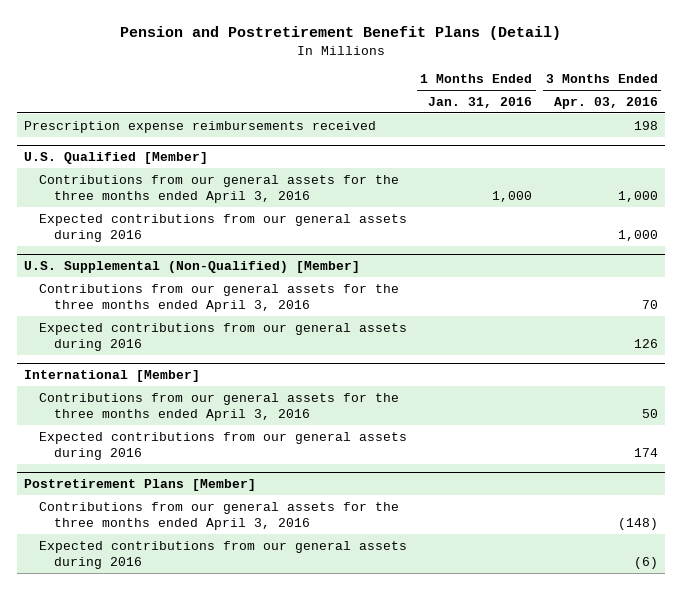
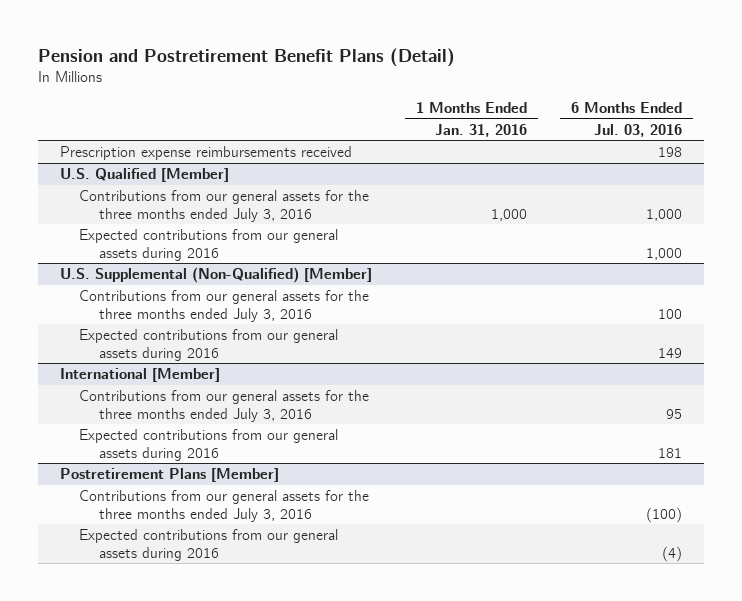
- | 1 Months Ended Jan. 31, 2016 | 3 Months Ended Apr. 03, 2016
+ | 1 Months Ended Jan. 31, 2016 | 6 Months Ended Jul. 03, 2016
@ U.S. Qualified [Member]
- Contributions from our general assets for the three months ended April 3, 2016 | 1,000 | 1,000
+ Contributions from our general assets for the three months ended July 3, 2016 | 1,000 | 1,000
@ U.S. Supplemental (Non-Qualified) [Member]
- Contributions from our general assets for the three months ended April 3, 2016 | | 70
+ Contributions from our general assets for the three months ended July 3, 2016 | | 100
@ International [Member]
- Contributions from our general assets for the three months ended April 3, 2016 | | 50
+ Contributions from our general assets for the three months ended July 3, 2016 | | 95
@ Postretirement Plans [Member]
- Contributions from our general assets for the three months ended April 3, 2016 | | (148)
+ Contributions from our general assets for the three months ended July 3, 2016 | | (100)

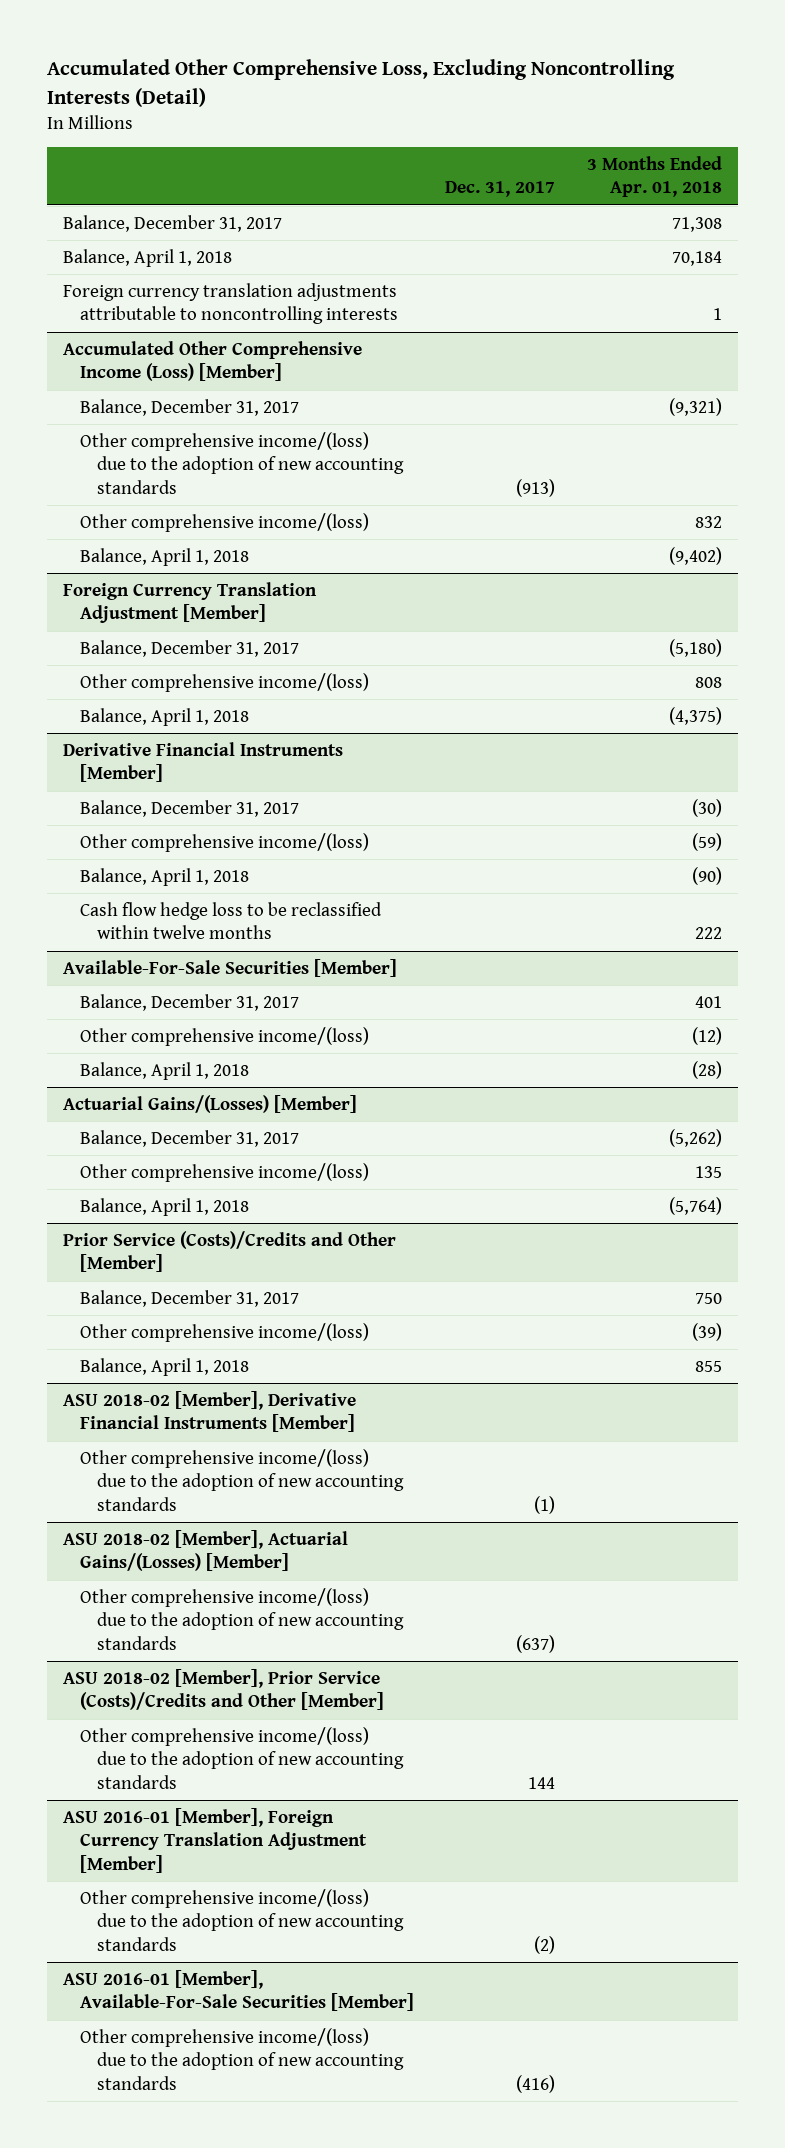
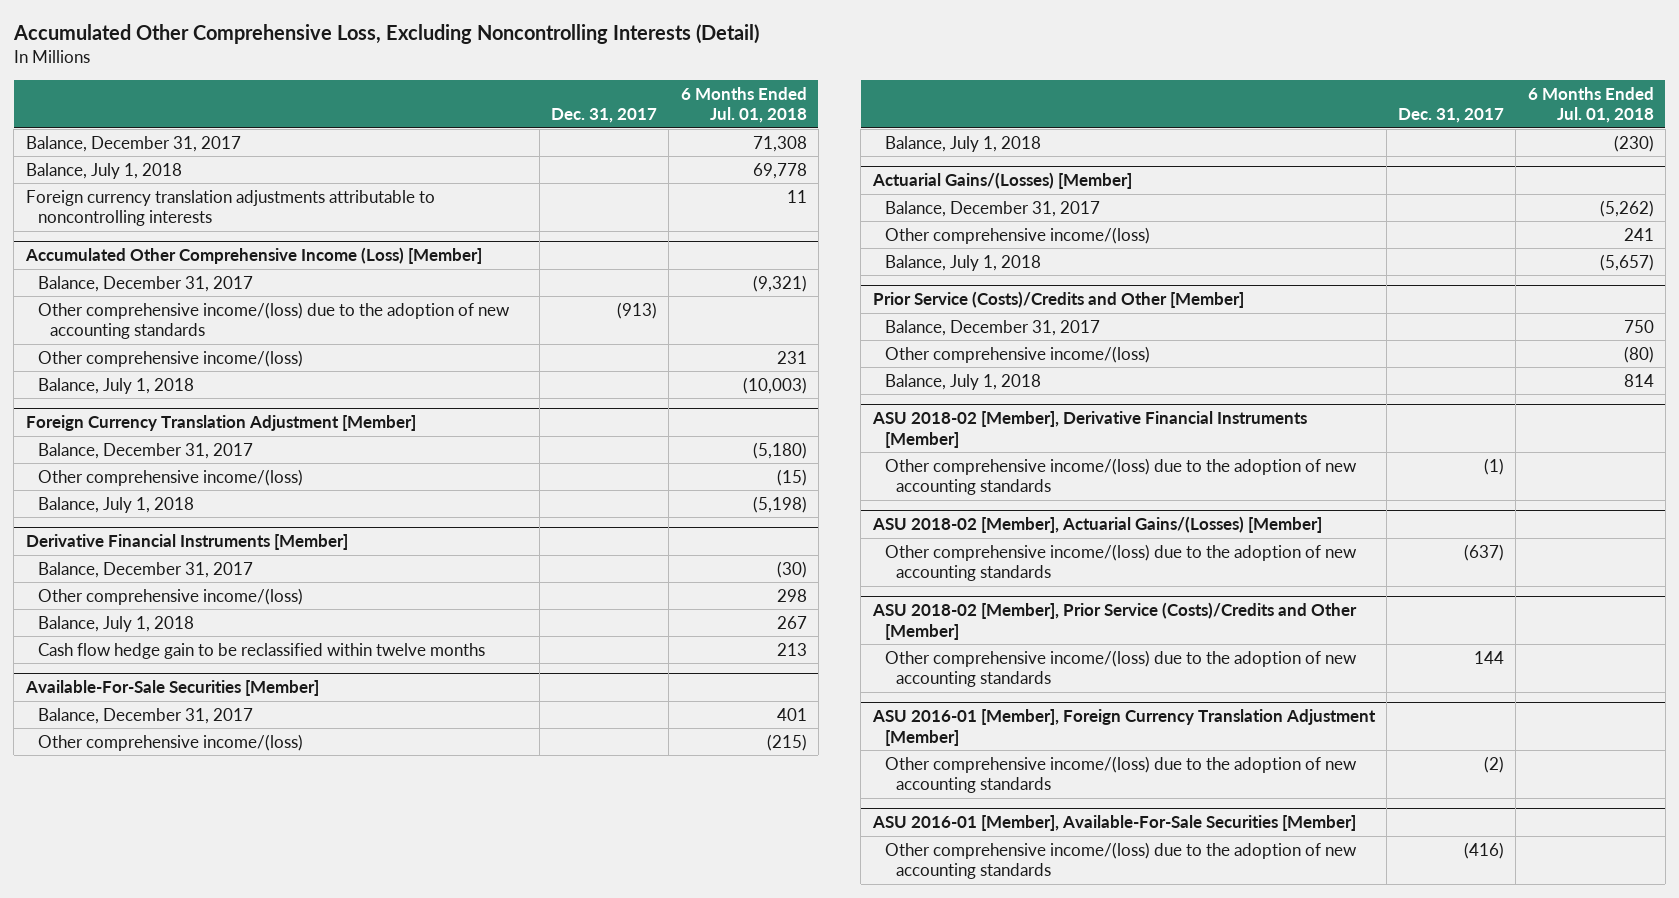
- | Dec. 31, 2017 | 3 Months Ended Apr. 01, 2018
+ | Dec. 31, 2017 | 6 Months Ended Jul. 01, 2018
- Balance, April 1, 2018 | | 70,184
+ Balance, July 1, 2018 | | 69,778
@ Accumulated Other Comprehensive Income (Loss) [Member]
- Balance, April 1, 2018 | | (9,402)
+ Balance, July 1, 2018 | | (10,003)
@ Foreign Currency Translation Adjustment [Member]
- Balance, April 1, 2018 | | (4,375)
+ Balance, July 1, 2018 | | (5,198)
@ Derivative Financial Instruments [Member]
- Balance, April 1, 2018 | | (90)
- Cash flow hedge loss to be reclassified within twelve months | | 222
+ Balance, July 1, 2018 | | 267
+ Cash flow hedge gain to be reclassified within twelve months | | 213
@ Available-For-Sale Securities [Member]
- Balance, April 1, 2018 | | (28)
+ Balance, July 1, 2018 | | (230)
@ Actuarial Gains/(Losses) [Member]
- Balance, April 1, 2018 | | (5,764)
+ Balance, July 1, 2018 | | (5,657)
@ Prior Service (Costs)/Credits and Other [Member]
- Balance, April 1, 2018 | | 855
+ Balance, July 1, 2018 | | 814

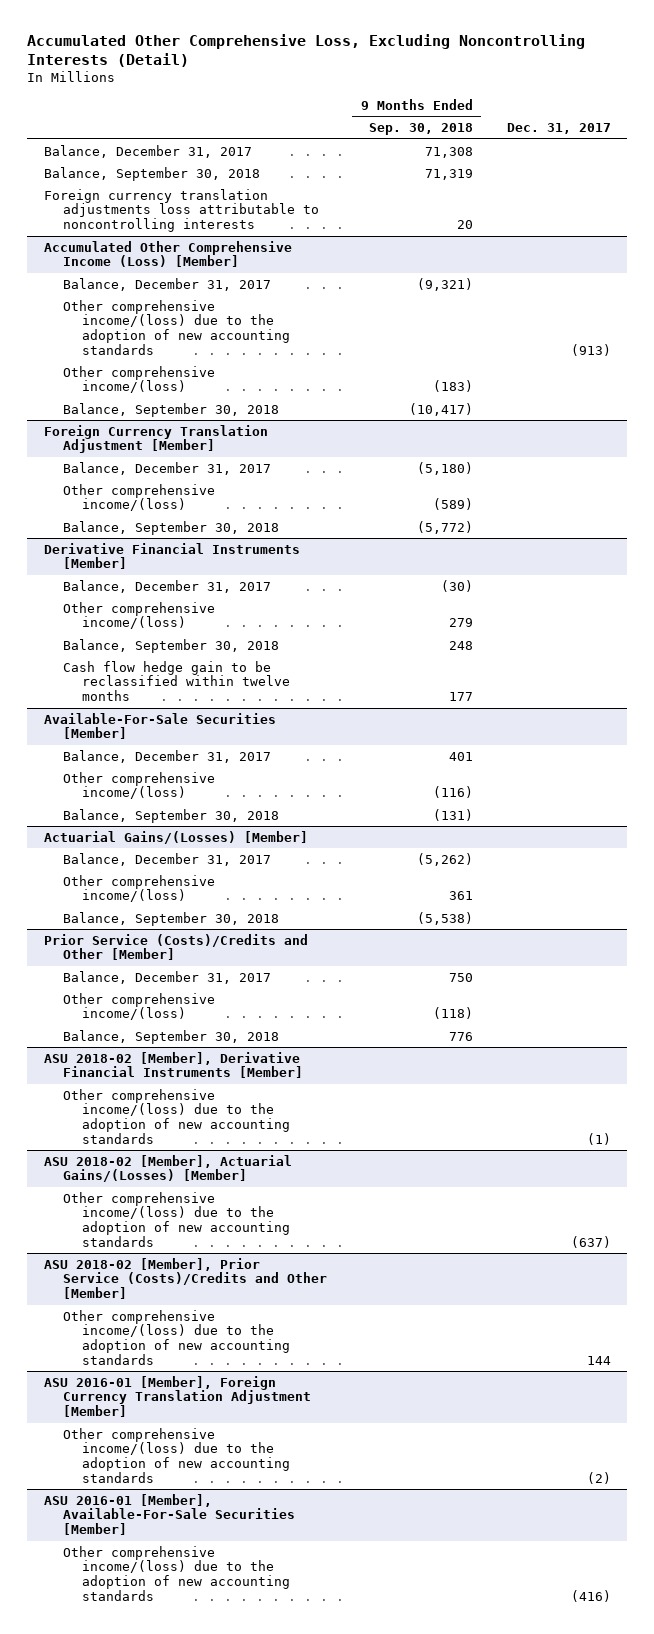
- | Dec. 31, 2017 | 6 Months Ended Jul. 01, 2018
+ | 9 Months Ended Sep. 30, 2018 | Dec. 31, 2017
- Balance, July 1, 2018 | | 69,778
- Foreign currency translation adjustments attributable to noncontrolling interests | | 11
+ Balance, September 30, 2018 | 71,319 |
+ Foreign currency translation adjustments loss attributable to noncontrolling interests | 20 |
@ Accumulated Other Comprehensive Income (Loss) [Member]
- Balance, July 1, 2018 | | (10,003)
+ Balance, September 30, 2018 | (10,417) |
@ Foreign Currency Translation Adjustment [Member]
- Balance, July 1, 2018 | | (5,198)
+ Balance, September 30, 2018 | (5,772) |
@ Derivative Financial Instruments [Member]
- Balance, July 1, 2018 | | 267
+ Balance, September 30, 2018 | 248 |
@ Available-For-Sale Securities [Member]
- Balance, July 1, 2018 | | (230)
+ Balance, September 30, 2018 | (131) |
@ Actuarial Gains/(Losses) [Member]
- Balance, July 1, 2018 | | (5,657)
+ Balance, September 30, 2018 | (5,538) |
@ Prior Service (Costs)/Credits and Other [Member]
- Balance, July 1, 2018 | | 814
+ Balance, September 30, 2018 | 776 |

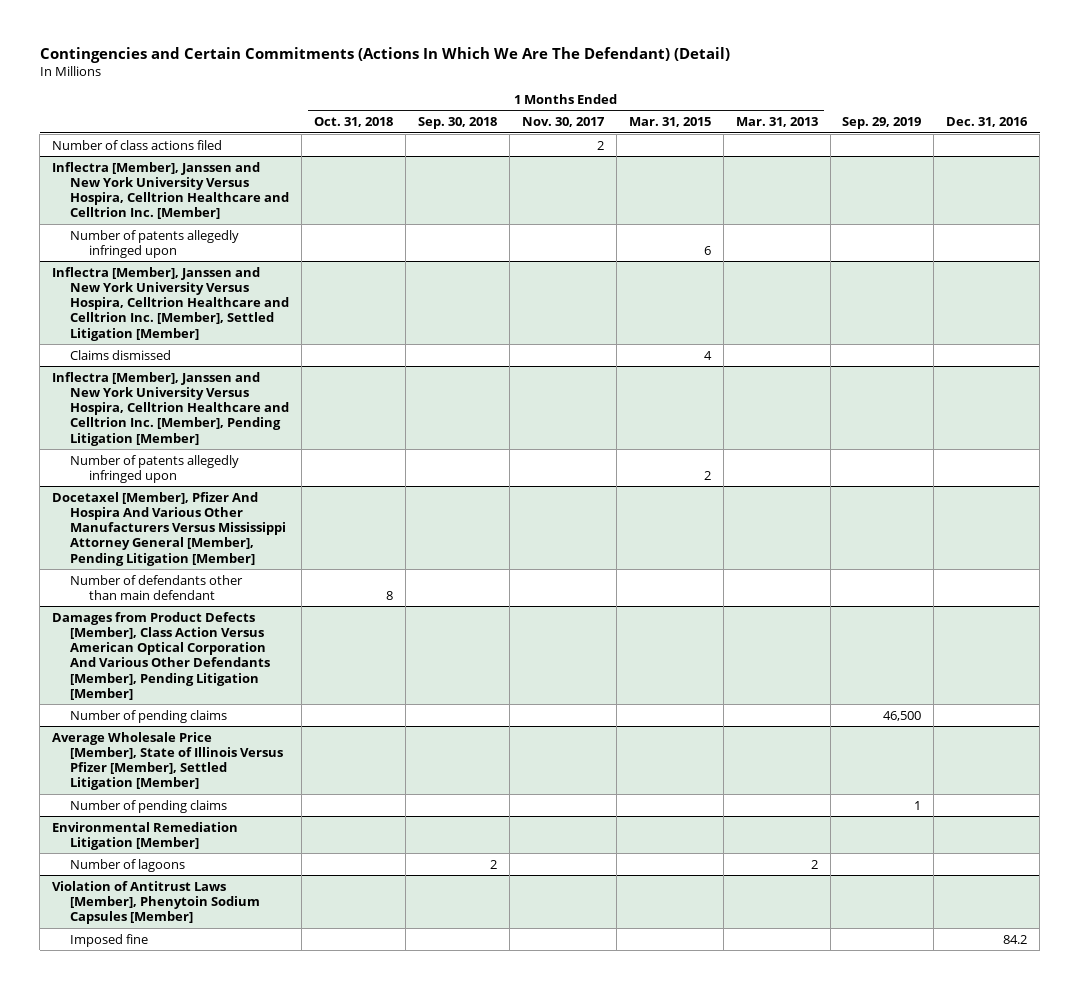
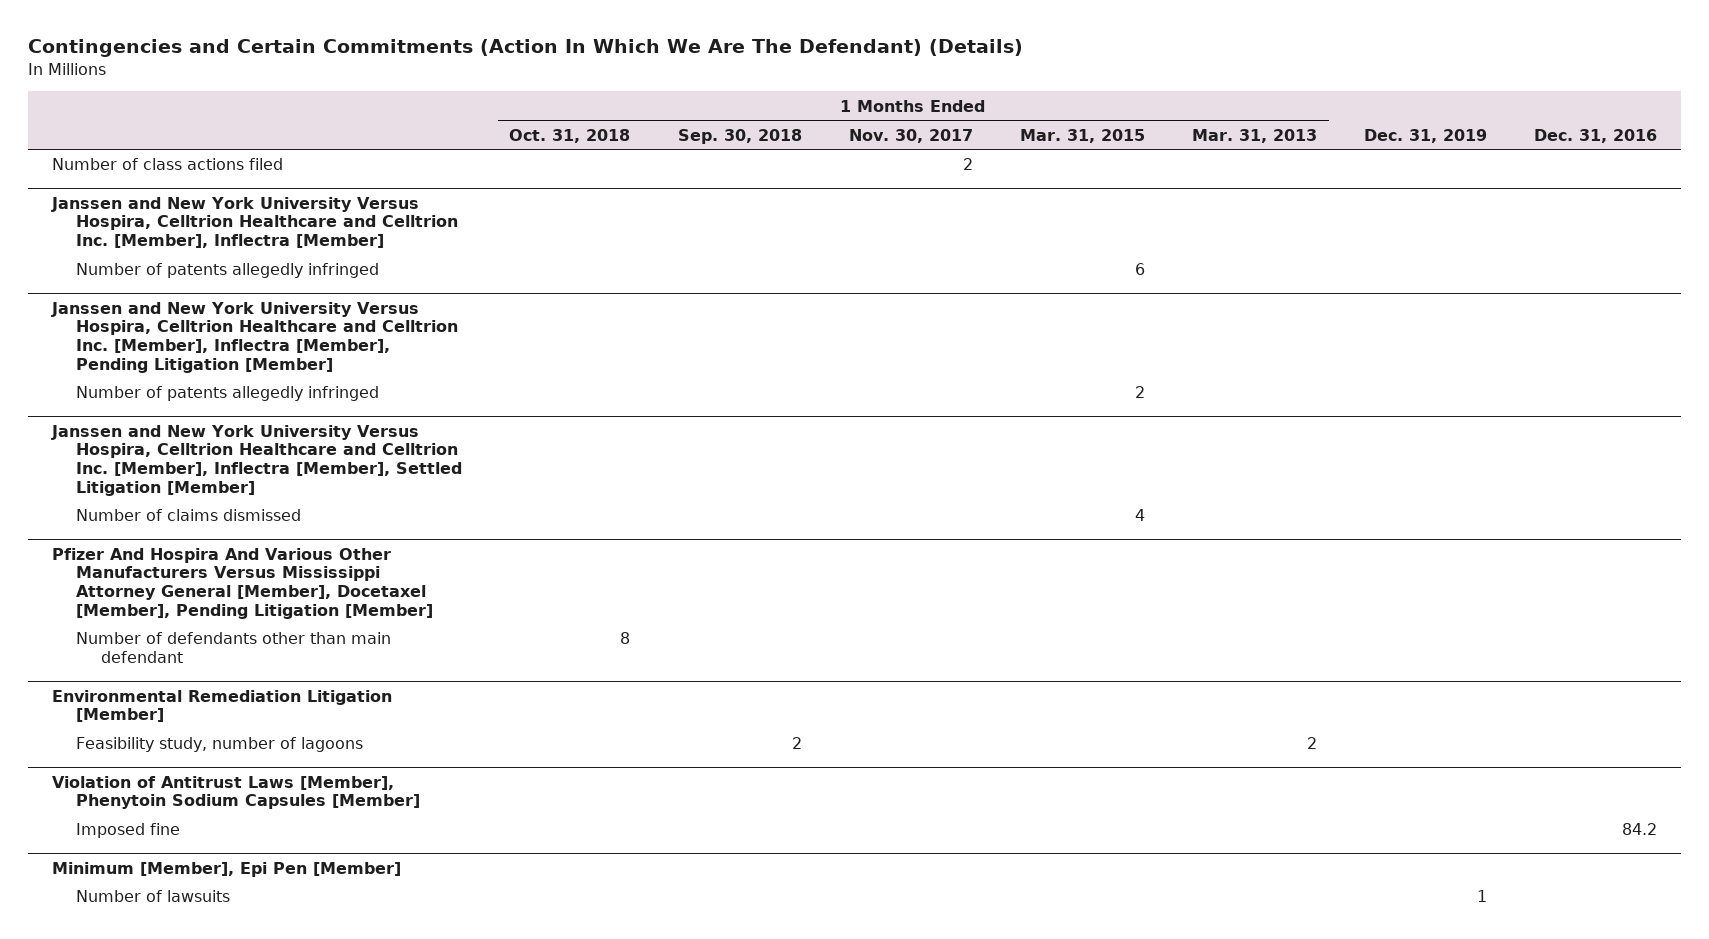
- Contingencies and Certain Commitments (Actions In Which We Are The Defendant) (Detail)
+ Contingencies and Certain Commitments (Action In Which We Are The Defendant) (Details)
- | 1 Months Ended Oct. 31, 2018 | 1 Months Ended Sep. 30, 2018 | 1 Months Ended Nov. 30, 2017 | 1 Months Ended Mar. 31, 2015 | 1 Months Ended Mar. 31, 2013 | Sep. 29, 2019 | Dec. 31, 2016
+ | 1 Months Ended Oct. 31, 2018 | 1 Months Ended Sep. 30, 2018 | 1 Months Ended Nov. 30, 2017 | 1 Months Ended Mar. 31, 2015 | 1 Months Ended Mar. 31, 2013 | Dec. 31, 2019 | Dec. 31, 2016
- Inflectra [Member], Janssen and New York University Versus Hospira, Celltrion Healthcare and Celltrion Inc. [Member]
- Number of patents allegedly infringed upon | | | | 6 | | |
- Inflectra [Member], Janssen and New York University Versus Hospira, Celltrion Healthcare and Celltrion Inc. [Member], Settled Litigation [Member]
- Claims dismissed | | | | 4 | | |
- Inflectra [Member], Janssen and New York University Versus Hospira, Celltrion Healthcare and Celltrion Inc. [Member], Pending Litigation [Member]
- Number of patents allegedly infringed upon | | | | 2 | | |
- Docetaxel [Member], Pfizer And Hospira And Various Other Manufacturers Versus Mississippi Attorney General [Member], Pending Litigation [Member]
+ Janssen and New York University Versus Hospira, Celltrion Healthcare and Celltrion Inc. [Member], Inflectra [Member]
+ Number of patents allegedly infringed | | | | 6 | | |
+ Janssen and New York University Versus Hospira, Celltrion Healthcare and Celltrion Inc. [Member], Inflectra [Member], Pending Litigation [Member]
+ Number of patents allegedly infringed | | | | 2 | | |
+ Janssen and New York University Versus Hospira, Celltrion Healthcare and Celltrion Inc. [Member], Inflectra [Member], Settled Litigation [Member]
+ Number of claims dismissed | | | | 4 | | |
+ Pfizer And Hospira And Various Other Manufacturers Versus Mississippi Attorney General [Member], Docetaxel [Member], Pending Litigation [Member]
- Damages from Product Defects [Member], Class Action Versus American Optical Corporation And Various Other Defendants [Member], Pending Litigation [Member]
- Number of pending claims | | | | | | 46,500 |
- Average Wholesale Price [Member], State of Illinois Versus Pfizer [Member], Settled Litigation [Member]
- Number of pending claims | | | | | | 1 |
@ Environmental Remediation Litigation [Member]
- Number of lagoons | | 2 | | | 2 | |
+ Feasibility study, number of lagoons | | 2 | | | 2 | |
+ Minimum [Member], Epi Pen [Member]
+ Number of lawsuits | | | | | | 1 |

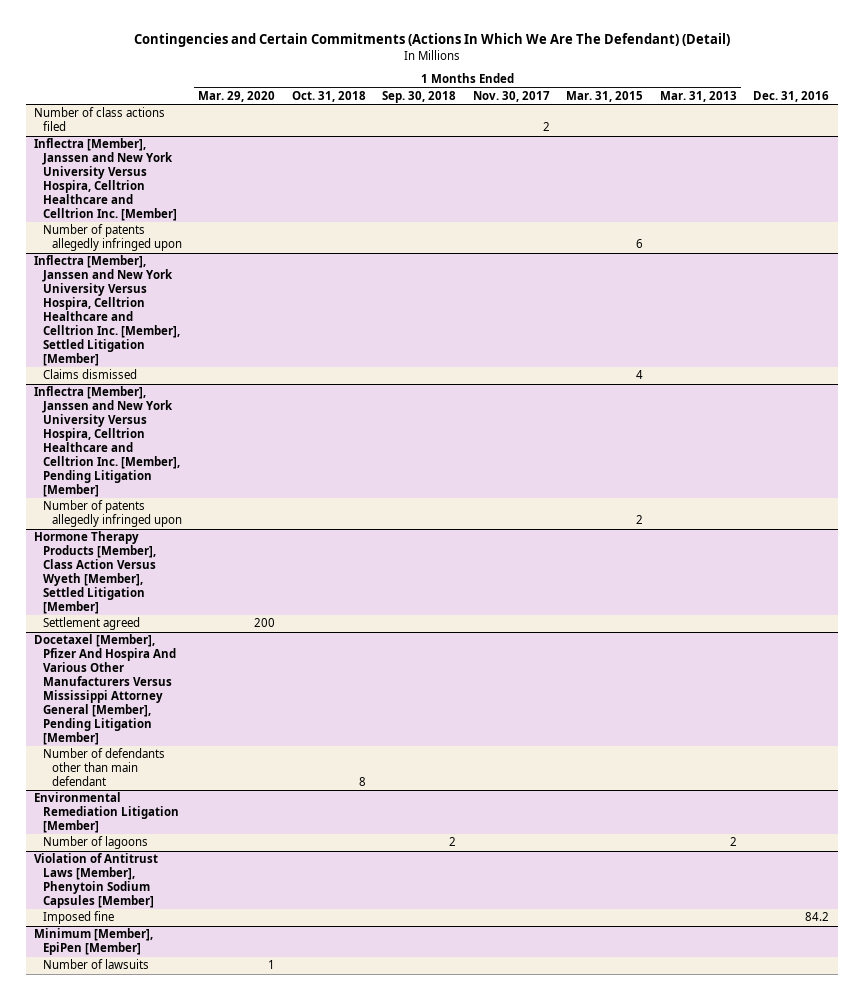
- Contingencies and Certain Commitments (Action In Which We Are The Defendant) (Details)
+ Contingencies and Certain Commitments (Actions In Which We Are The Defendant) (Detail)
- | 1 Months Ended Oct. 31, 2018 | 1 Months Ended Sep. 30, 2018 | 1 Months Ended Nov. 30, 2017 | 1 Months Ended Mar. 31, 2015 | 1 Months Ended Mar. 31, 2013 | Dec. 31, 2019 | Dec. 31, 2016
+ | 1 Months Ended Mar. 29, 2020 | 1 Months Ended Oct. 31, 2018 | 1 Months Ended Sep. 30, 2018 | 1 Months Ended Nov. 30, 2017 | 1 Months Ended Mar. 31, 2015 | 1 Months Ended Mar. 31, 2013 | Dec. 31, 2016
- Janssen and New York University Versus Hospira, Celltrion Healthcare and Celltrion Inc. [Member], Inflectra [Member]
- Number of patents allegedly infringed | | | | 6 | | |
- Janssen and New York University Versus Hospira, Celltrion Healthcare and Celltrion Inc. [Member], Inflectra [Member], Pending Litigation [Member]
- Number of patents allegedly infringed | | | | 2 | | |
- Janssen and New York University Versus Hospira, Celltrion Healthcare and Celltrion Inc. [Member], Inflectra [Member], Settled Litigation [Member]
- Number of claims dismissed | | | | 4 | | |
- Pfizer And Hospira And Various Other Manufacturers Versus Mississippi Attorney General [Member], Docetaxel [Member], Pending Litigation [Member]
+ Inflectra [Member], Janssen and New York University Versus Hospira, Celltrion Healthcare and Celltrion Inc. [Member]
+ Number of patents allegedly infringed upon | | | | | 6 | |
+ Inflectra [Member], Janssen and New York University Versus Hospira, Celltrion Healthcare and Celltrion Inc. [Member], Settled Litigation [Member]
+ Claims dismissed | | | | | 4 | |
+ Inflectra [Member], Janssen and New York University Versus Hospira, Celltrion Healthcare and Celltrion Inc. [Member], Pending Litigation [Member]
+ Number of patents allegedly infringed upon | | | | | 2 | |
+ Hormone Therapy Products [Member], Class Action Versus Wyeth [Member], Settled Litigation [Member]
+ Settlement agreed | 200 | | | | | |
+ Docetaxel [Member], Pfizer And Hospira And Various Other Manufacturers Versus Mississippi Attorney General [Member], Pending Litigation [Member]
@ Environmental Remediation Litigation [Member]
- Feasibility study, number of lagoons | | 2 | | | 2 | |
+ Number of lagoons | | | 2 | | | 2 |
- Minimum [Member], Epi Pen [Member]
- Number of lawsuits | | | | | | 1 |
+ Minimum [Member], EpiPen [Member]
+ Number of lawsuits | 1 | | | | | |

